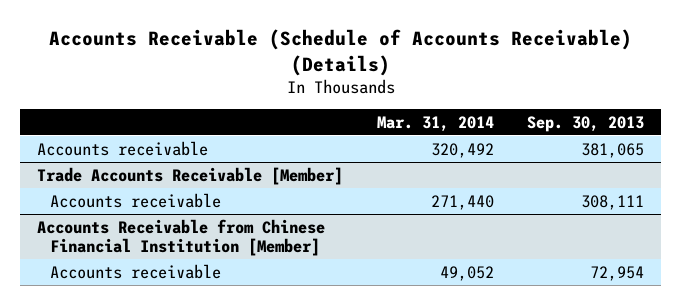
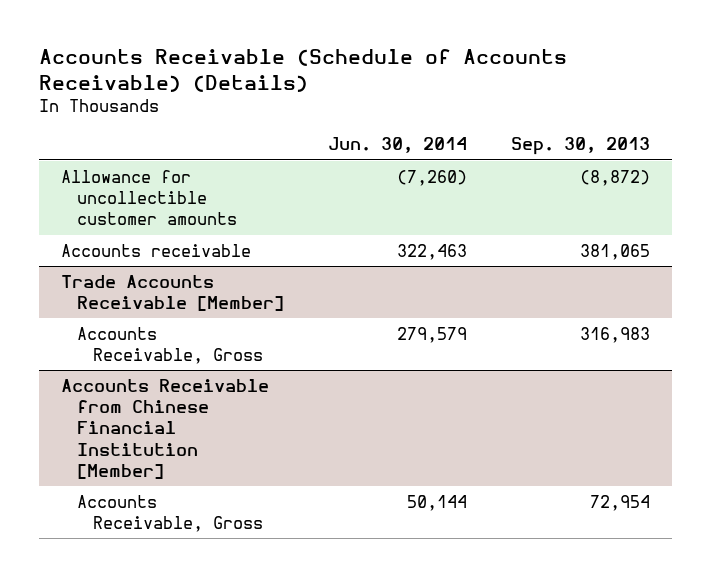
- | Mar. 31, 2014 | Sep. 30, 2013
+ | Jun. 30, 2014 | Sep. 30, 2013
+ Allowance for uncollectible customer amounts | (7,260) | (8,872)
@ Trade Accounts Receivable [Member]
- Accounts receivable | 271,440 | 308,111
+ Accounts Receivable, Gross | 279,579 | 316,983
@ Accounts Receivable from Chinese Financial Institution [Member]
- Accounts receivable | 49,052 | 72,954
+ Accounts Receivable, Gross | 50,144 | 72,954

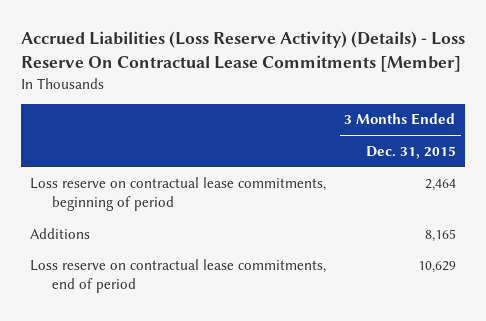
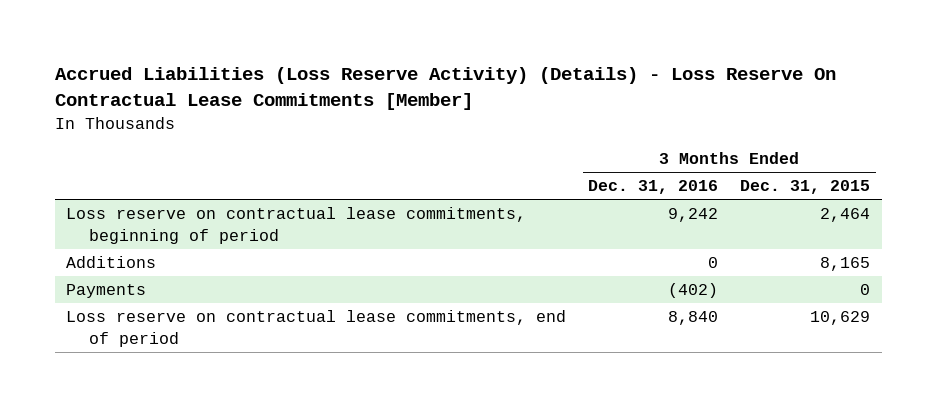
- | 3 Months Ended Dec. 31, 2015
+ | 3 Months Ended Dec. 31, 2016 | 3 Months Ended Dec. 31, 2015
+ Payments | (402) | 0

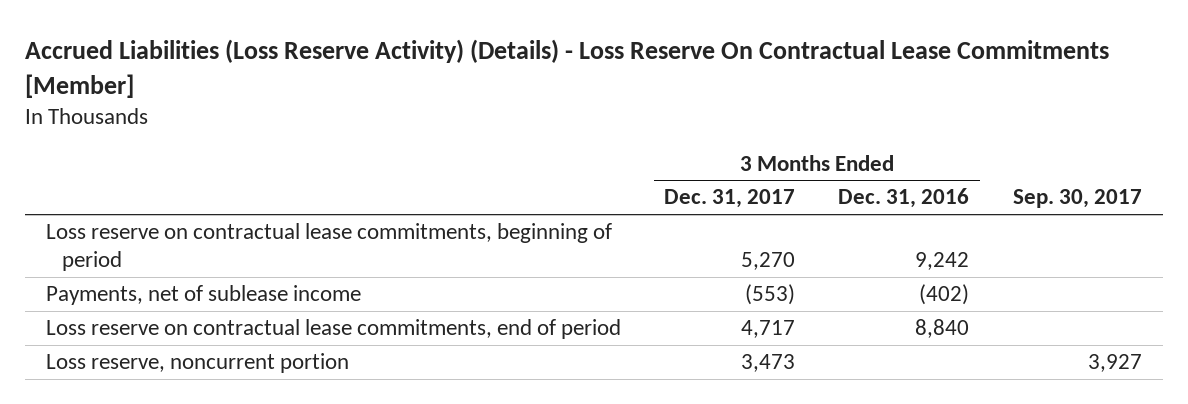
- | 3 Months Ended Dec. 31, 2016 | 3 Months Ended Dec. 31, 2015
+ | 3 Months Ended Dec. 31, 2017 | 3 Months Ended Dec. 31, 2016 | Sep. 30, 2017
- Additions | 0 | 8,165
- Payments | (402) | 0
+ Payments, net of sublease income | (553) | (402) |
+ Loss reserve, noncurrent portion | 3,473 | | 3,927

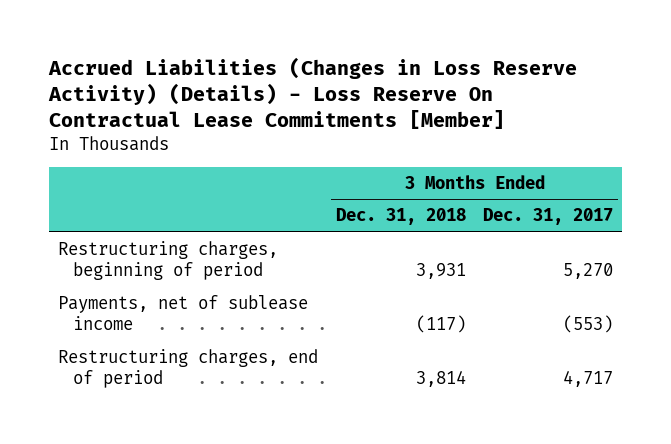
- Accrued Liabilities (Loss Reserve Activity) (Details) - Loss Reserve On Contractual Lease Commitments [Member]
+ Accrued Liabilities (Changes in Loss Reserve Activity) (Details) - Loss Reserve On Contractual Lease Commitments [Member]
- | 3 Months Ended Dec. 31, 2017 | 3 Months Ended Dec. 31, 2016 | Sep. 30, 2017
+ | 3 Months Ended Dec. 31, 2018 | 3 Months Ended Dec. 31, 2017
- Loss reserve on contractual lease commitments, beginning of period | 5,270 | 9,242 |
+ Restructuring charges, beginning of period | 3,931 | 5,270
- Loss reserve on contractual lease commitments, end of period | 4,717 | 8,840 |
- Loss reserve, noncurrent portion | 3,473 | | 3,927
+ Restructuring charges, end of period | 3,814 | 4,717

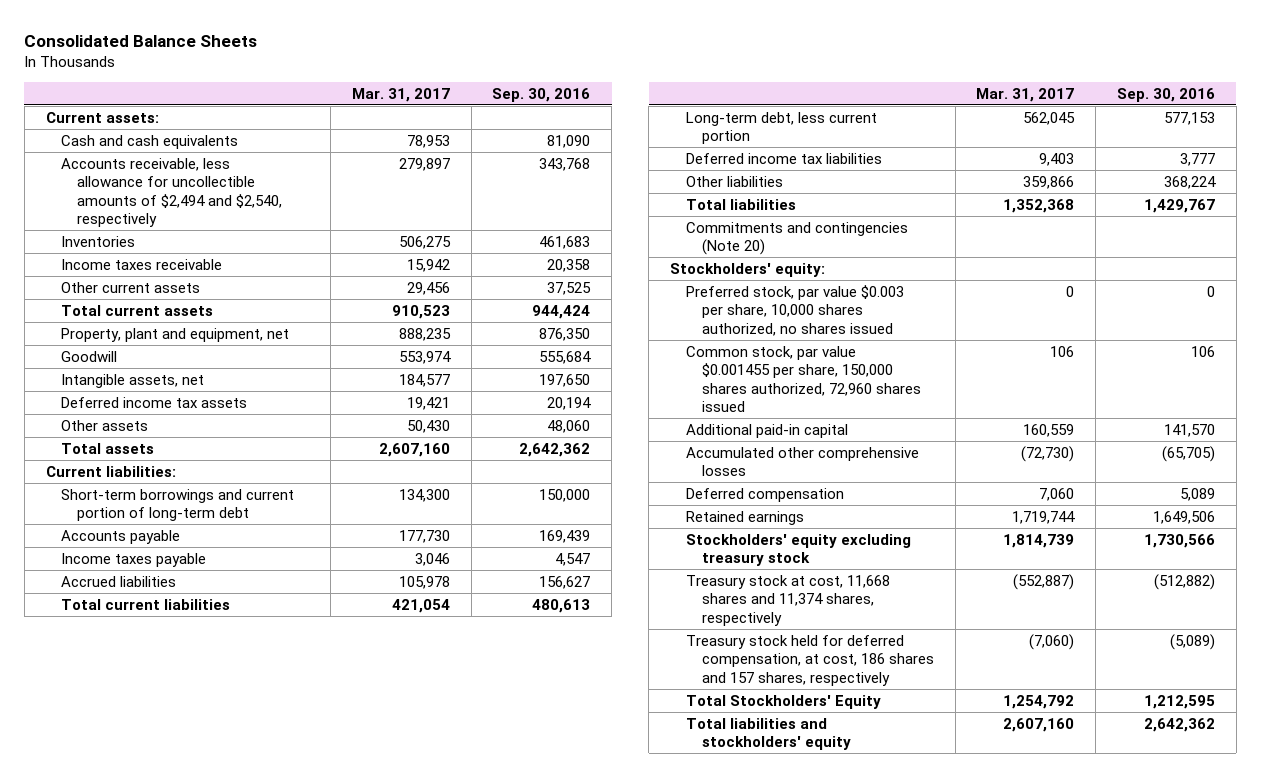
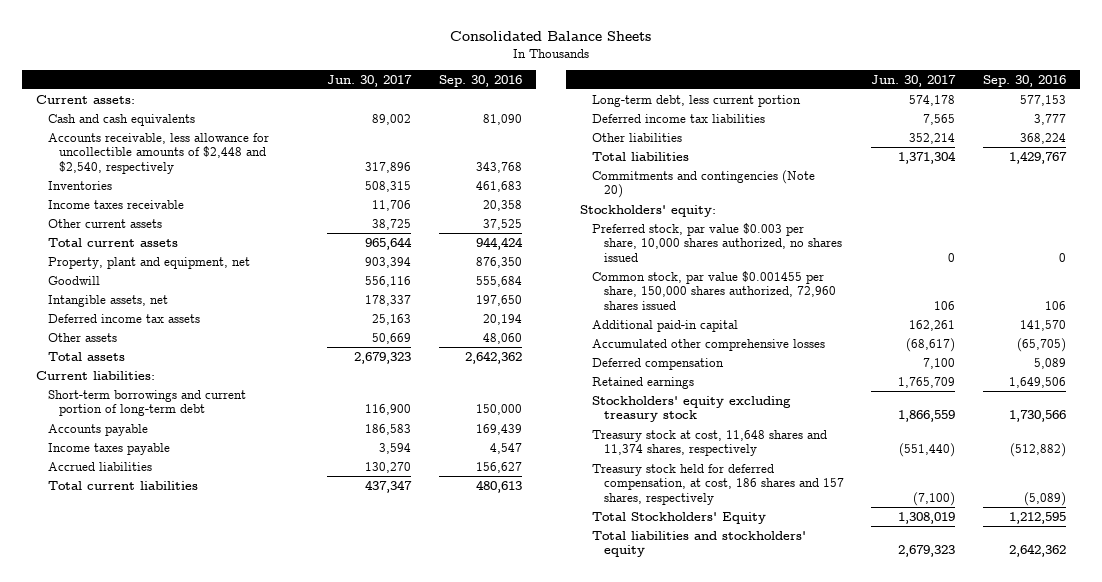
- | Mar. 31, 2017 | Sep. 30, 2016
+ | Jun. 30, 2017 | Sep. 30, 2016
- Accounts receivable, less allowance for uncollectible amounts of $2,494 and $2,540, respectively | 279,897 | 343,768
+ Accounts receivable, less allowance for uncollectible amounts of $2,448 and $2,540, respectively | 317,896 | 343,768
- Treasury stock at cost, 11,668 shares and 11,374 shares, respectively | (552,887) | (512,882)
+ Treasury stock at cost, 11,648 shares and 11,374 shares, respectively | (551,440) | (512,882)

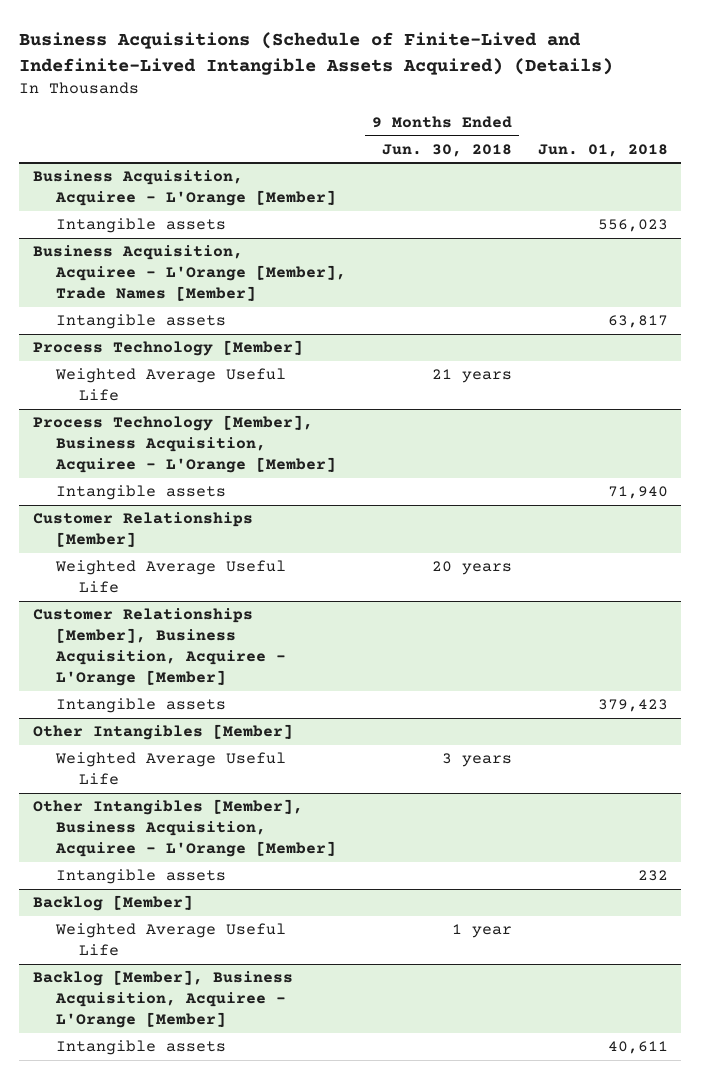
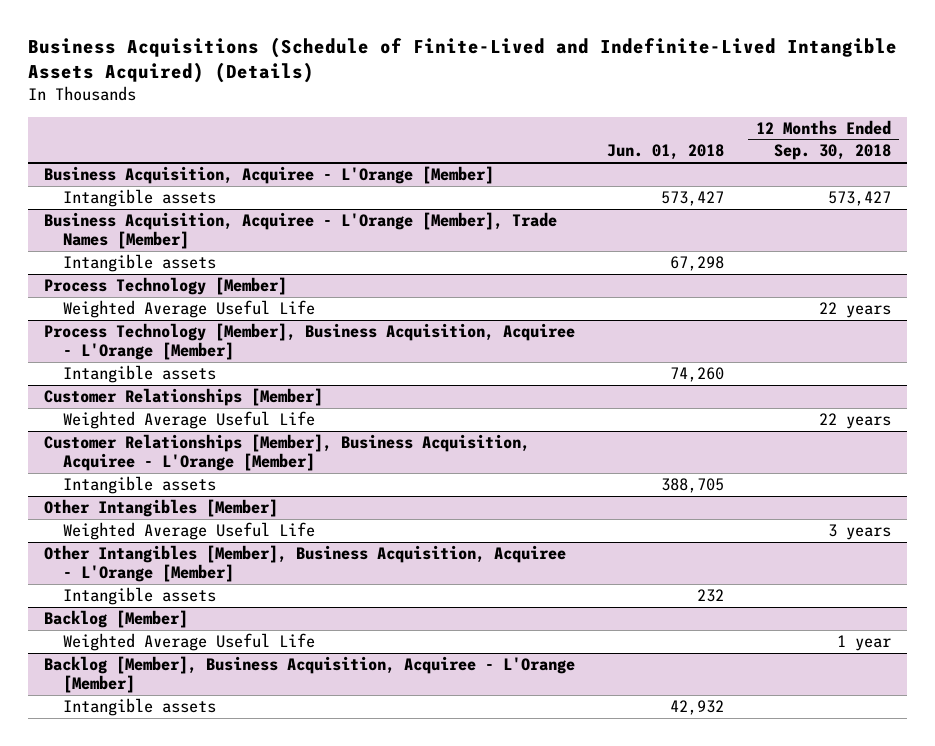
- | 9 Months Ended Jun. 30, 2018 | Jun. 01, 2018
+ | Jun. 01, 2018 | 12 Months Ended Sep. 30, 2018
@ Business Acquisition, Acquiree - L'Orange [Member]
- Intangible assets | | 556,023
+ Intangible assets | 573,427 | 573,427
@ Business Acquisition, Acquiree - L'Orange [Member], Trade Names [Member]
- Intangible assets | | 63,817
+ Intangible assets | 67,298 |
@ Process Technology [Member], Business Acquisition, Acquiree - L'Orange [Member]
- Intangible assets | | 71,940
+ Intangible assets | 74,260 |
@ Customer Relationships [Member], Business Acquisition, Acquiree - L'Orange [Member]
- Intangible assets | | 379,423
+ Intangible assets | 388,705 |
@ Backlog [Member], Business Acquisition, Acquiree - L'Orange [Member]
- Intangible assets | | 40,611
+ Intangible assets | 42,932 |

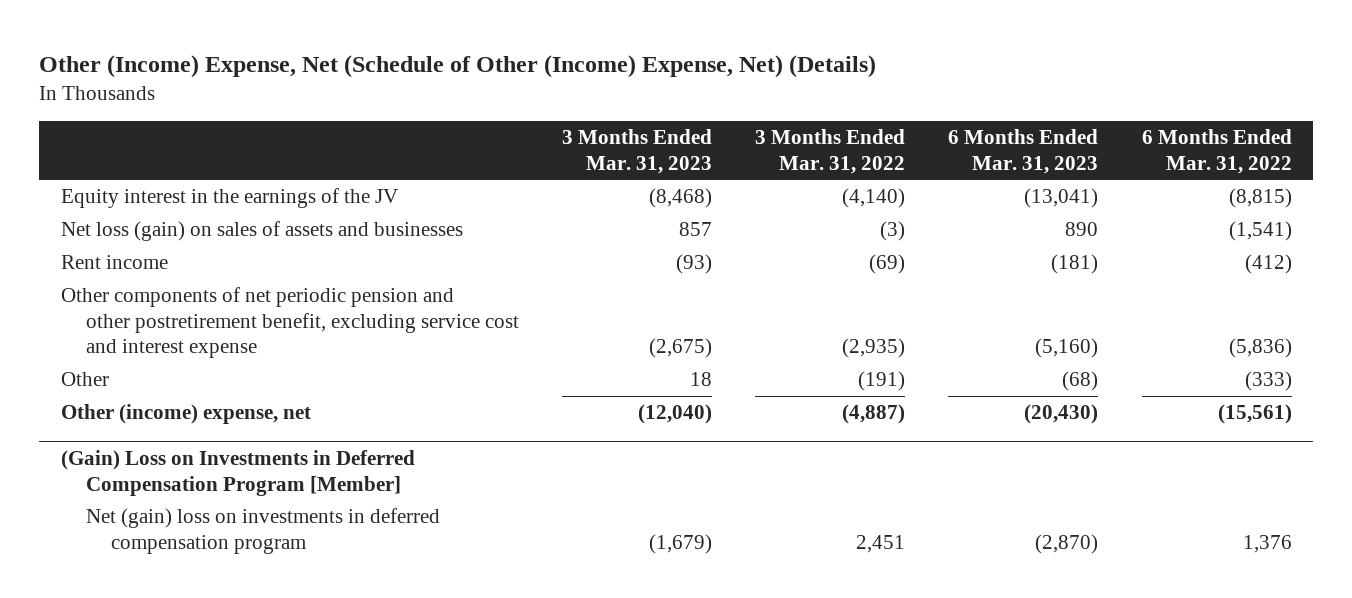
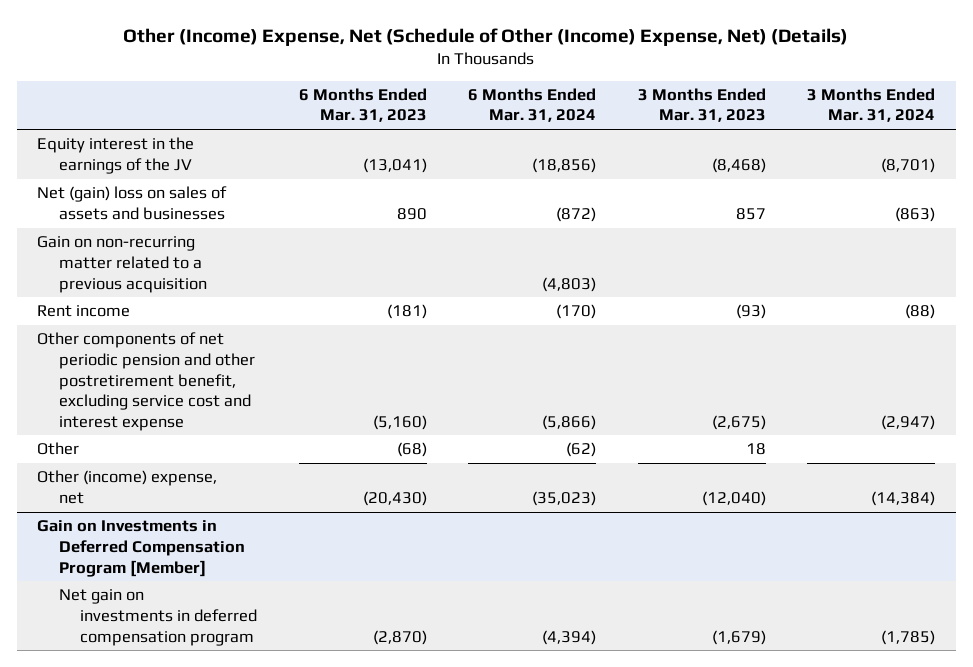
- | 3 Months Ended Mar. 31, 2023 | 3 Months Ended Mar. 31, 2022 | 6 Months Ended Mar. 31, 2023 | 6 Months Ended Mar. 31, 2022
+ | 6 Months Ended Mar. 31, 2023 | 6 Months Ended Mar. 31, 2024 | 3 Months Ended Mar. 31, 2023 | 3 Months Ended Mar. 31, 2024
- Net loss (gain) on sales of assets and businesses | 857 | (3) | 890 | (1,541)
+ Net (gain) loss on sales of assets and businesses | 890 | (872) | 857 | (863)
+ Gain on non-recurring matter related to a previous acquisition | | (4,803) | |
- (Gain) Loss on Investments in Deferred Compensation Program [Member]
- Net (gain) loss on investments in deferred compensation program | (1,679) | 2,451 | (2,870) | 1,376
+ Gain on Investments in Deferred Compensation Program [Member]
+ Net gain on investments in deferred compensation program | (2,870) | (4,394) | (1,679) | (1,785)

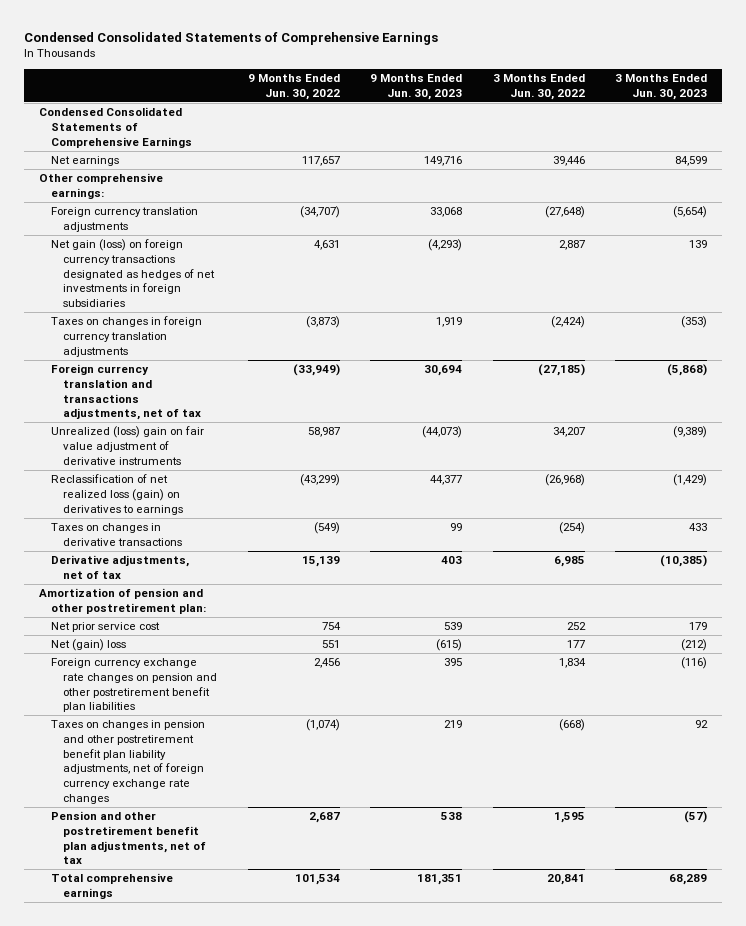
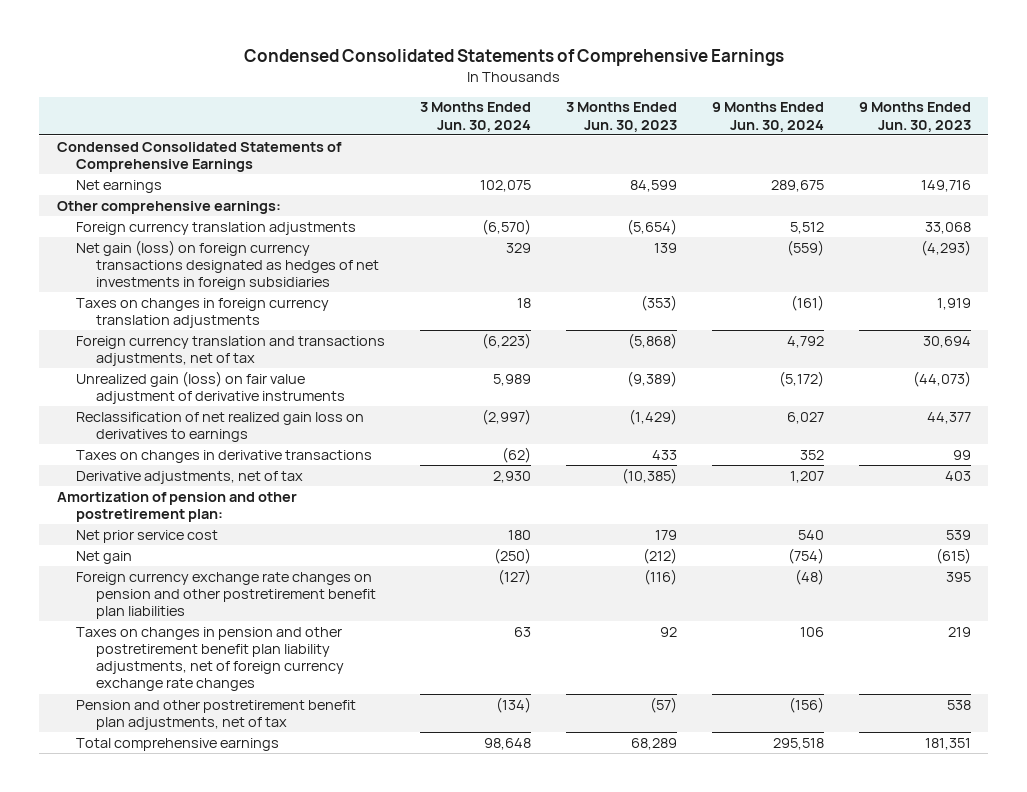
- | 9 Months Ended Jun. 30, 2022 | 9 Months Ended Jun. 30, 2023 | 3 Months Ended Jun. 30, 2022 | 3 Months Ended Jun. 30, 2023
+ | 3 Months Ended Jun. 30, 2024 | 3 Months Ended Jun. 30, 2023 | 9 Months Ended Jun. 30, 2024 | 9 Months Ended Jun. 30, 2023
- Unrealized (loss) gain on fair value adjustment of derivative instruments | 58,987 | (44,073) | 34,207 | (9,389)
- Reclassification of net realized loss (gain) on derivatives to earnings | (43,299) | 44,377 | (26,968) | (1,429)
+ Unrealized gain (loss) on fair value adjustment of derivative instruments | 5,989 | (9,389) | (5,172) | (44,073)
+ Reclassification of net realized gain loss on derivatives to earnings | (2,997) | (1,429) | 6,027 | 44,377
- Net (gain) loss | 551 | (615) | 177 | (212)
+ Net gain | (250) | (212) | (754) | (615)

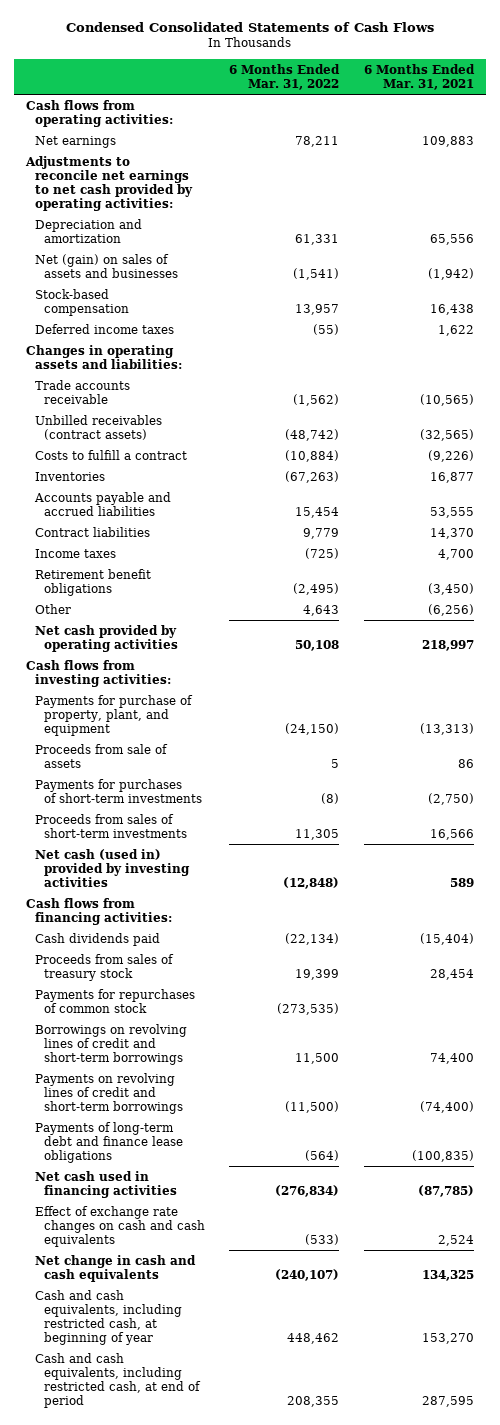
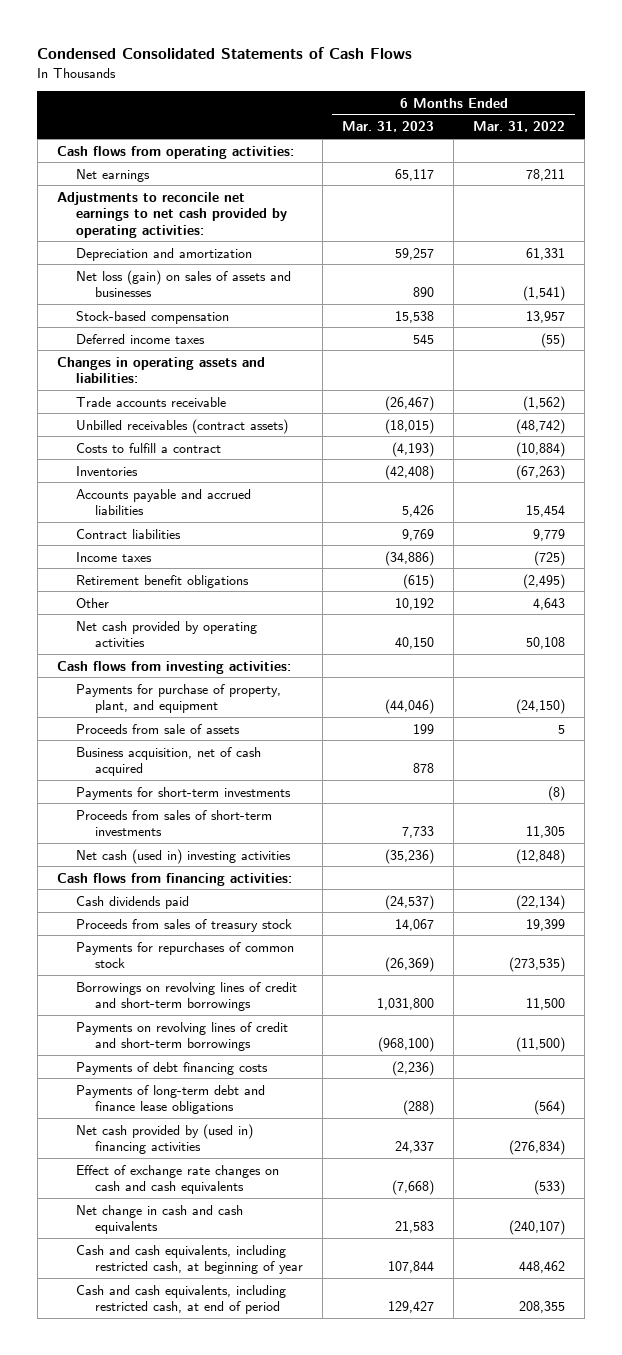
- | 6 Months Ended Mar. 31, 2022 | 6 Months Ended Mar. 31, 2021
+ | 6 Months Ended Mar. 31, 2023 | 6 Months Ended Mar. 31, 2022
- Net (gain) on sales of assets and businesses | (1,541) | (1,942)
+ Net loss (gain) on sales of assets and businesses | 890 | (1,541)
- Payments for purchases of short-term investments | (8) | (2,750)
+ Business acquisition, net of cash acquired | 878 |
+ Payments for short-term investments | | (8)
- Net cash (used in) provided by investing activities | (12,848) | 589
+ Net cash (used in) investing activities | (35,236) | (12,848)
+ Payments of debt financing costs | (2,236) |
- Net cash used in financing activities | (276,834) | (87,785)
+ Net cash provided by (used in) financing activities | 24,337 | (276,834)

